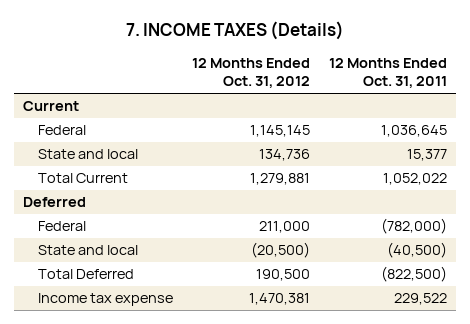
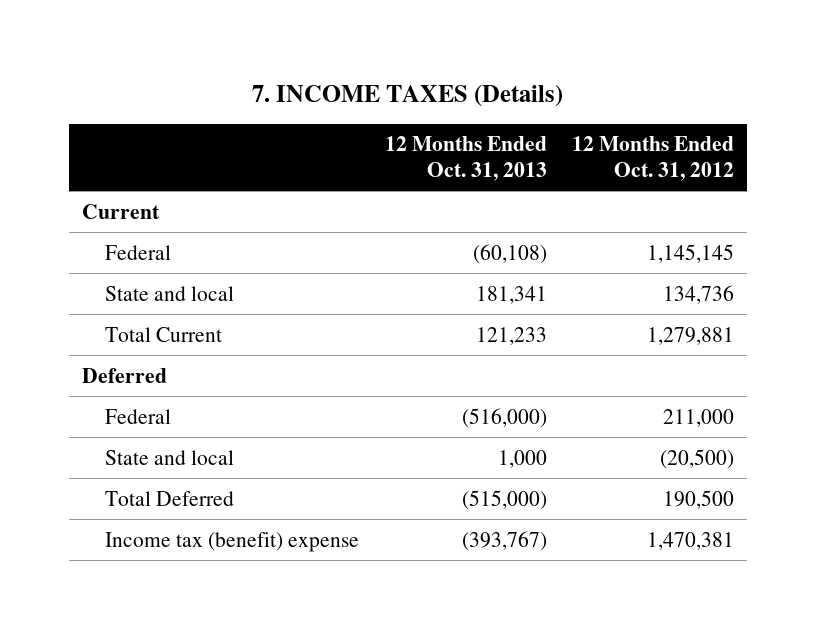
- | 12 Months Ended Oct. 31, 2012 | 12 Months Ended Oct. 31, 2011
+ | 12 Months Ended Oct. 31, 2013 | 12 Months Ended Oct. 31, 2012
- Income tax expense | 1,470,381 | 229,522
+ Income tax (benefit) expense | (393,767) | 1,470,381

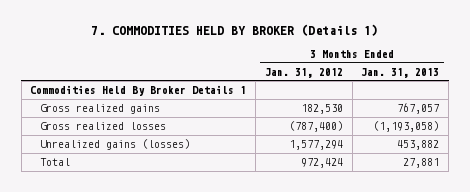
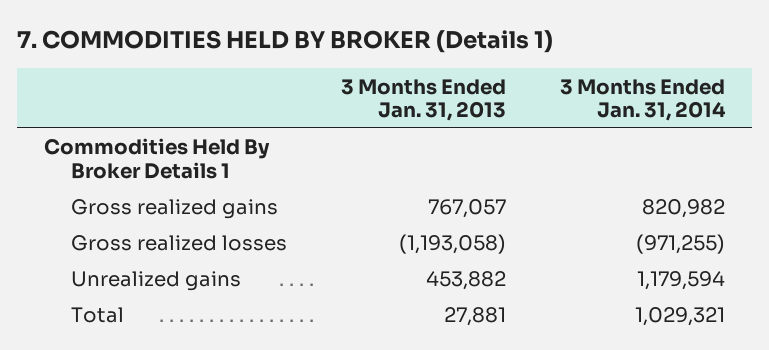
- | 3 Months Ended Jan. 31, 2012 | 3 Months Ended Jan. 31, 2013
+ | 3 Months Ended Jan. 31, 2013 | 3 Months Ended Jan. 31, 2014
- Unrealized gains (losses) | 1,577,294 | 453,882
+ Unrealized gains | 453,882 | 1,179,594

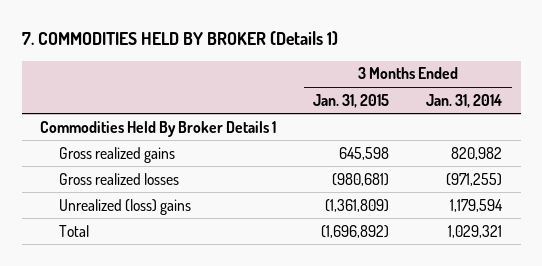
- | 3 Months Ended Jan. 31, 2013 | 3 Months Ended Jan. 31, 2014
+ | 3 Months Ended Jan. 31, 2015 | 3 Months Ended Jan. 31, 2014
- Unrealized gains | 453,882 | 1,179,594
+ Unrealized (loss) gains | (1,361,809) | 1,179,594

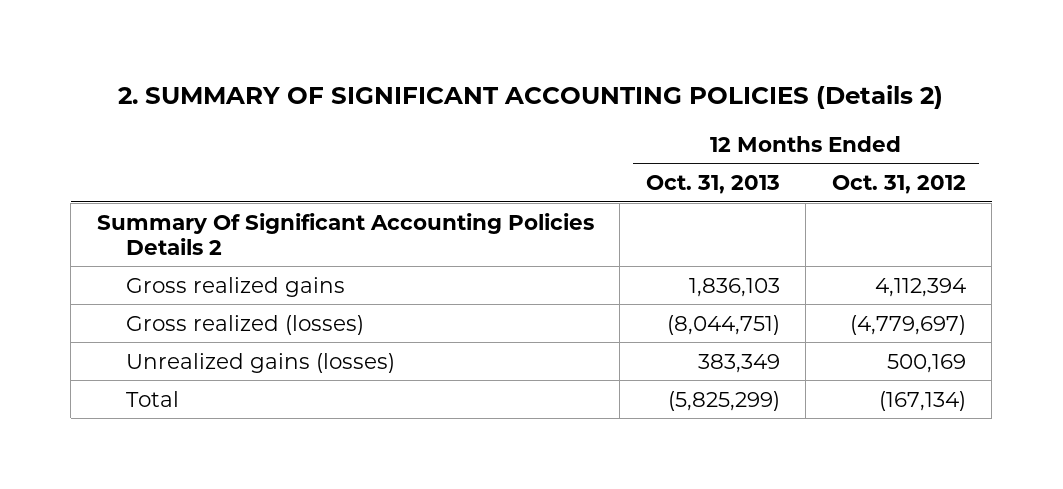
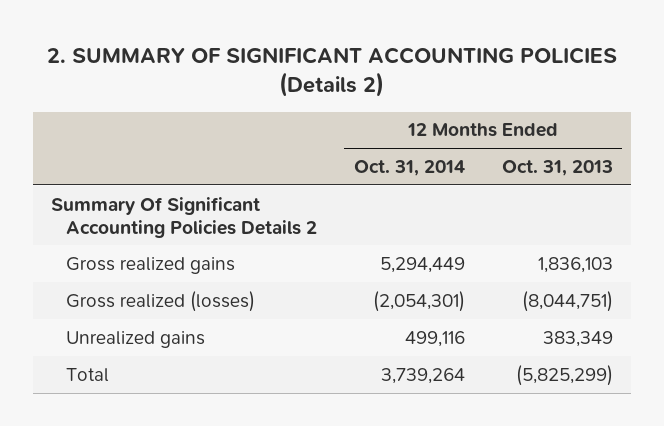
- | 12 Months Ended Oct. 31, 2013 | 12 Months Ended Oct. 31, 2012
+ | 12 Months Ended Oct. 31, 2014 | 12 Months Ended Oct. 31, 2013
- Unrealized gains (losses) | 383,349 | 500,169
+ Unrealized gains | 499,116 | 383,349

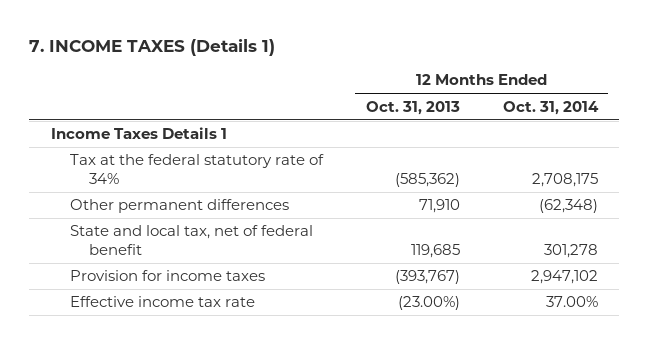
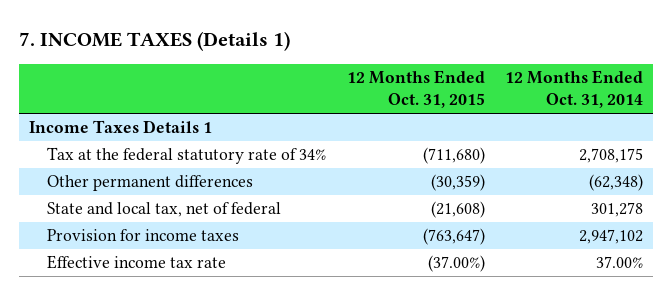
- | 12 Months Ended Oct. 31, 2013 | 12 Months Ended Oct. 31, 2014
+ | 12 Months Ended Oct. 31, 2015 | 12 Months Ended Oct. 31, 2014
- State and local tax, net of federal benefit | 119,685 | 301,278
+ State and local tax, net of federal | (21,608) | 301,278

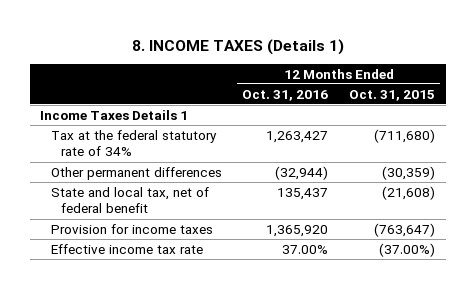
- 7. INCOME TAXES (Details 1)
+ 8. INCOME TAXES (Details 1)
- | 12 Months Ended Oct. 31, 2015 | 12 Months Ended Oct. 31, 2014
+ | 12 Months Ended Oct. 31, 2016 | 12 Months Ended Oct. 31, 2015
- State and local tax, net of federal | (21,608) | 301,278
+ State and local tax, net of federal benefit | 135,437 | (21,608)

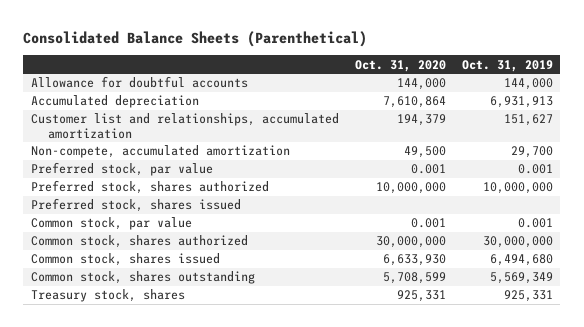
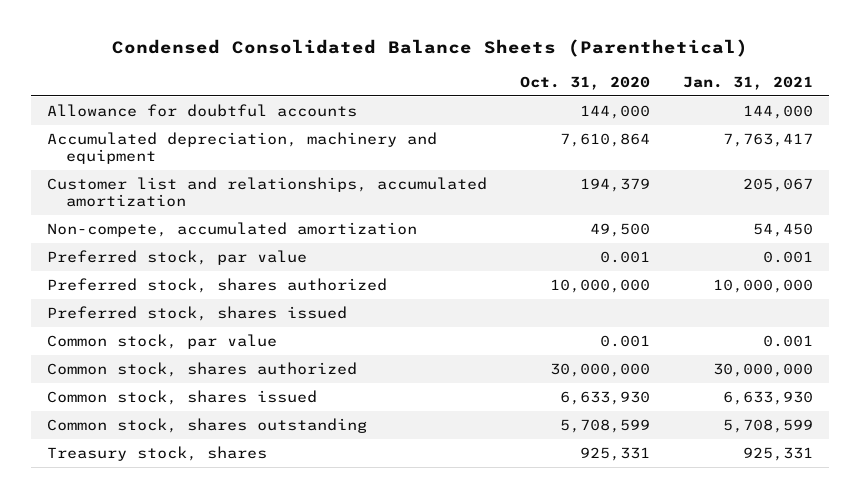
- Consolidated Balance Sheets (Parenthetical)
+ Condensed Consolidated Balance Sheets (Parenthetical)
- | Oct. 31, 2020 | Oct. 31, 2019
+ | Oct. 31, 2020 | Jan. 31, 2021
- Accumulated depreciation | 7,610,864 | 6,931,913
+ Accumulated depreciation, machinery and equipment | 7,610,864 | 7,763,417

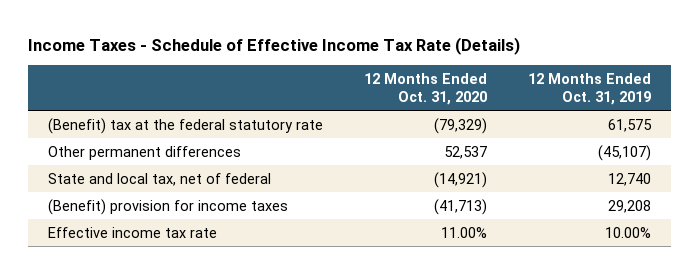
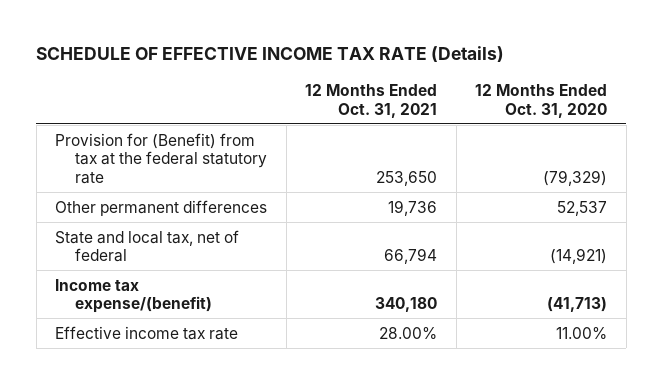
- Income Taxes - Schedule of Effective Income Tax Rate (Details)
+ SCHEDULE OF EFFECTIVE INCOME TAX RATE (Details)
- | 12 Months Ended Oct. 31, 2020 | 12 Months Ended Oct. 31, 2019
+ | 12 Months Ended Oct. 31, 2021 | 12 Months Ended Oct. 31, 2020
- (Benefit) tax at the federal statutory rate | (79,329) | 61,575
+ Provision for (Benefit) from tax at the federal statutory rate | 253,650 | (79,329)
- (Benefit) provision for income taxes | (41,713) | 29,208
+ Income tax expense/(benefit) | 340,180 | (41,713)

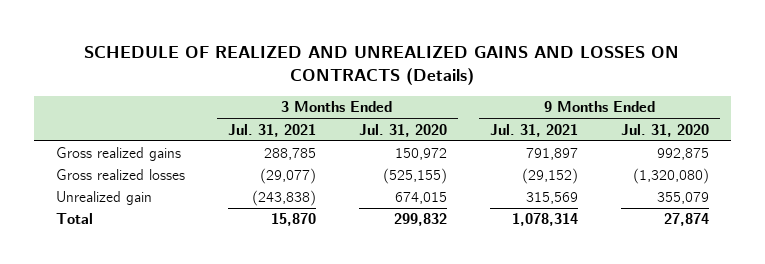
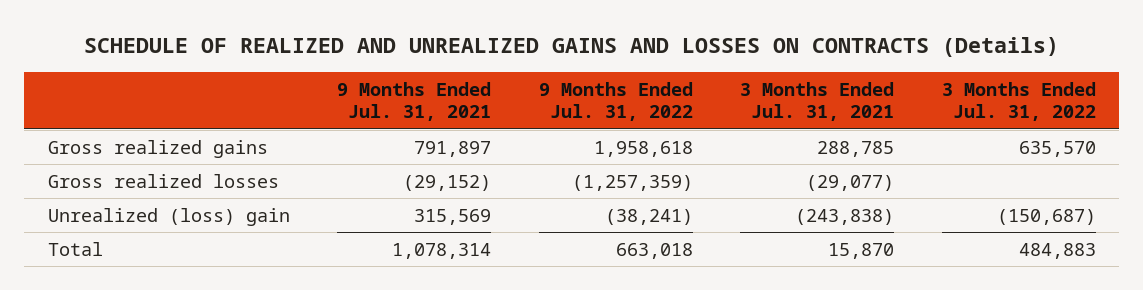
- | 3 Months Ended Jul. 31, 2021 | 3 Months Ended Jul. 31, 2020 | 9 Months Ended Jul. 31, 2021 | 9 Months Ended Jul. 31, 2020
+ | 9 Months Ended Jul. 31, 2021 | 9 Months Ended Jul. 31, 2022 | 3 Months Ended Jul. 31, 2021 | 3 Months Ended Jul. 31, 2022
- Unrealized gain | (243,838) | 674,015 | 315,569 | 355,079
+ Unrealized (loss) gain | 315,569 | (38,241) | (243,838) | (150,687)

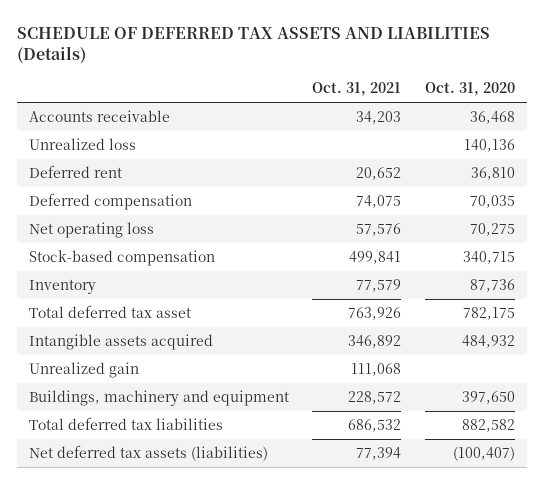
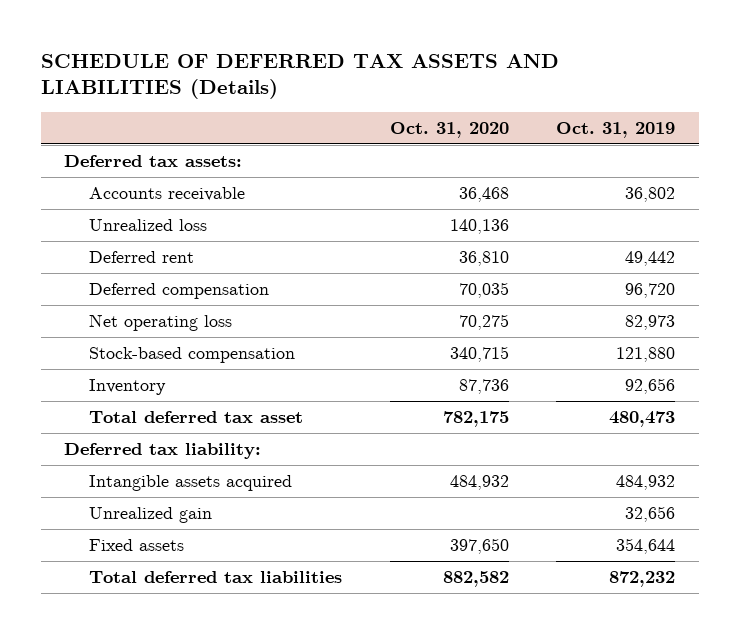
- | Oct. 31, 2021 | Oct. 31, 2020
+ | Oct. 31, 2020 | Oct. 31, 2019
+ Deferred tax assets:
+ Deferred tax liability:
- Buildings, machinery and equipment | 228,572 | 397,650
+ Fixed assets | 397,650 | 354,644
- Net deferred tax assets (liabilities) | 77,394 | (100,407)

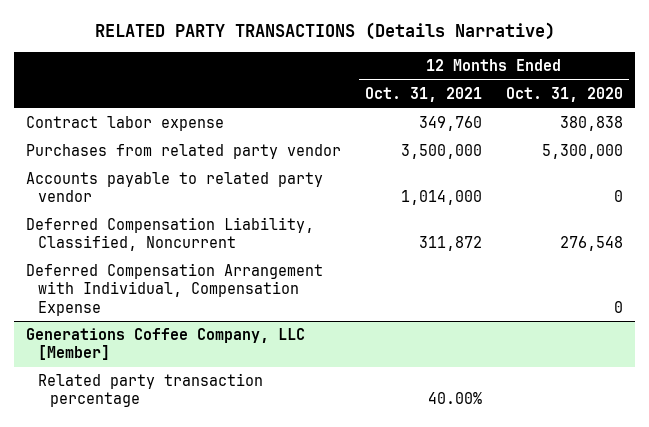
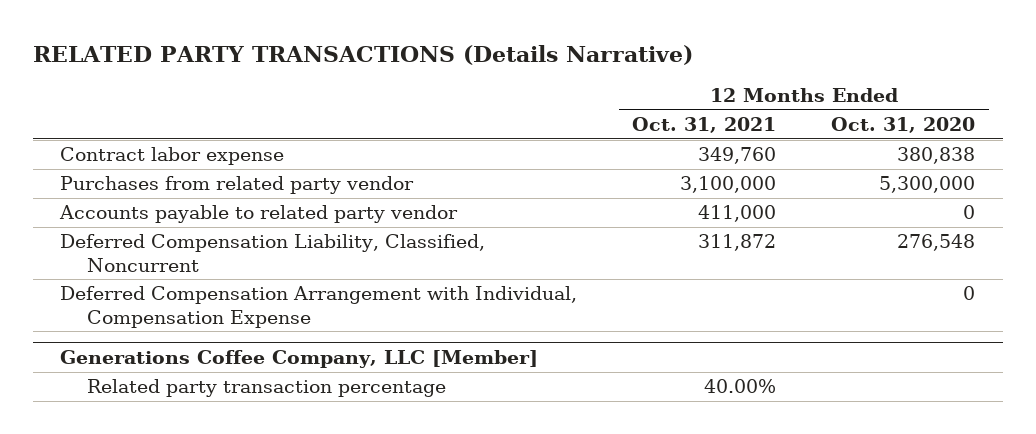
- Purchases from related party vendor | 3,500,000 | 5,300,000
- Accounts payable to related party vendor | 1,014,000 | 0
+ Purchases from related party vendor | 3,100,000 | 5,300,000
+ Accounts payable to related party vendor | 411,000 | 0

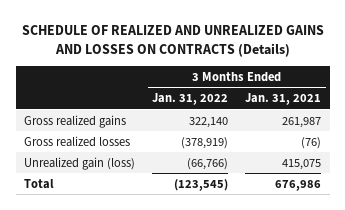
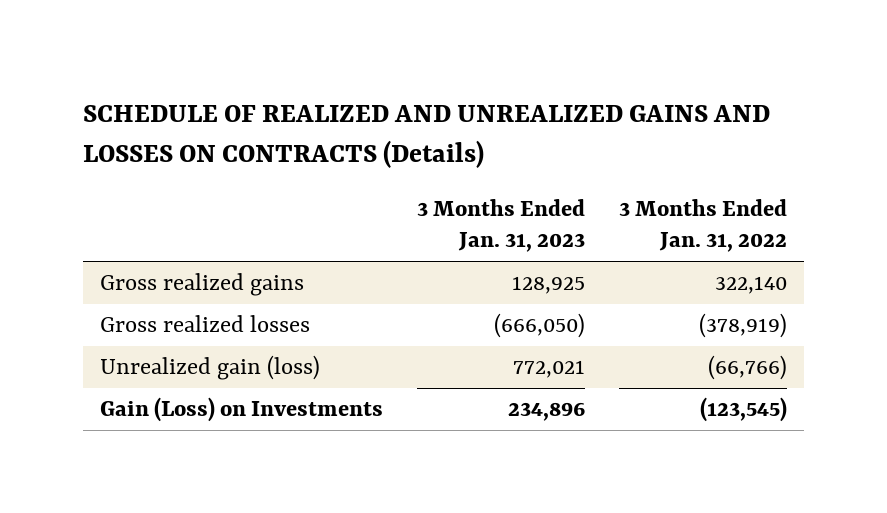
- | 3 Months Ended Jan. 31, 2022 | 3 Months Ended Jan. 31, 2021
+ | 3 Months Ended Jan. 31, 2023 | 3 Months Ended Jan. 31, 2022
- Total | (123,545) | 676,986
+ Gain (Loss) on Investments | 234,896 | (123,545)

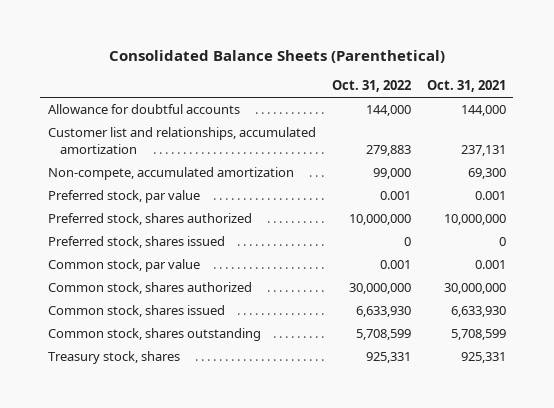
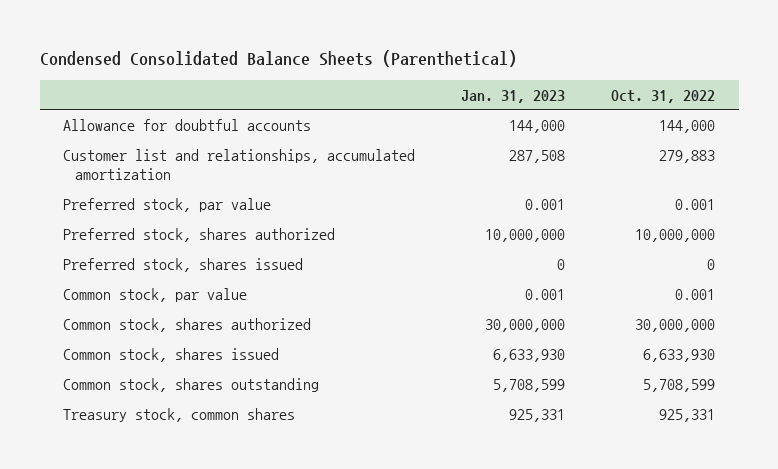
- Consolidated Balance Sheets (Parenthetical)
+ Condensed Consolidated Balance Sheets (Parenthetical)
- | Oct. 31, 2022 | Oct. 31, 2021
+ | Jan. 31, 2023 | Oct. 31, 2022
- Non-compete, accumulated amortization | 99,000 | 69,300
- Treasury stock, shares | 925,331 | 925,331
+ Treasury stock, common shares | 925,331 | 925,331

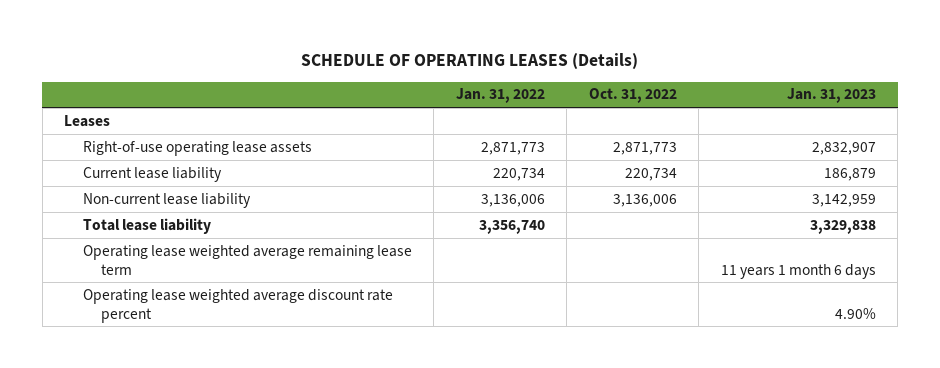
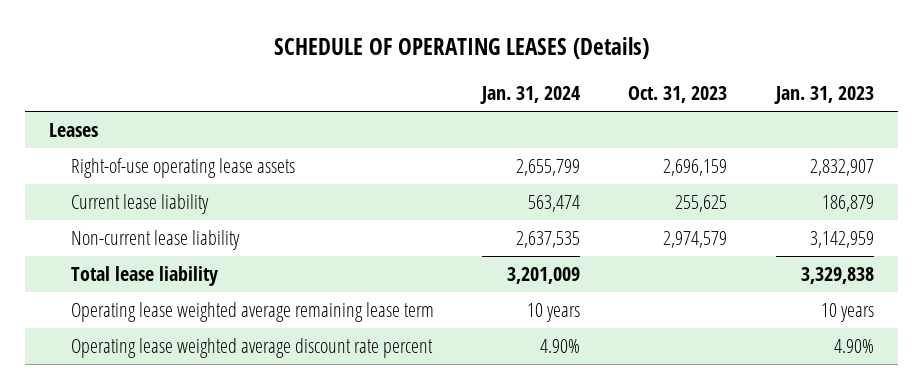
- | Jan. 31, 2022 | Oct. 31, 2022 | Jan. 31, 2023
+ | Jan. 31, 2024 | Oct. 31, 2023 | Jan. 31, 2023
- Operating lease weighted average remaining lease term | | | 11 years 1 month 6 days
+ Operating lease weighted average remaining lease term | 10 years | | 10 years

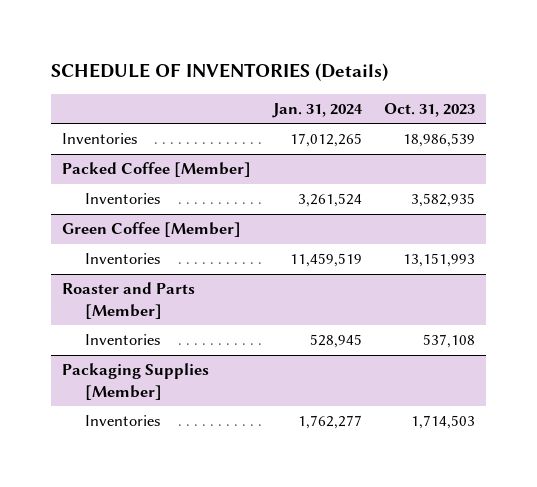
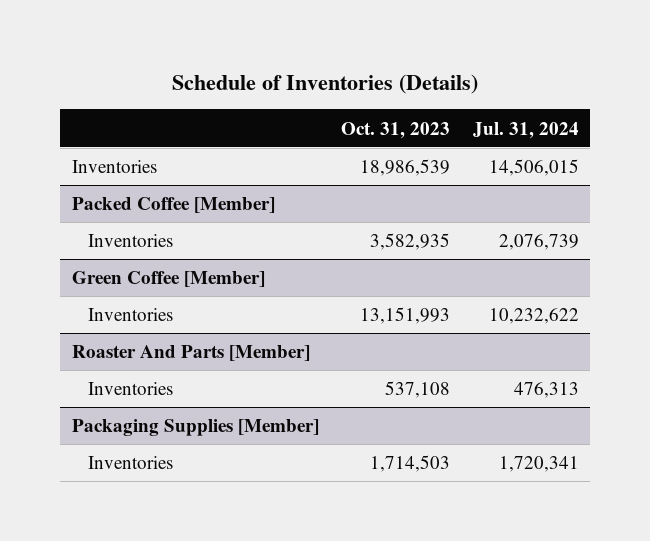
- SCHEDULE OF INVENTORIES (Details)
+ Schedule of Inventories (Details)
- | Jan. 31, 2024 | Oct. 31, 2023
+ | Oct. 31, 2023 | Jul. 31, 2024
- Roaster and Parts [Member]
+ Roaster And Parts [Member]

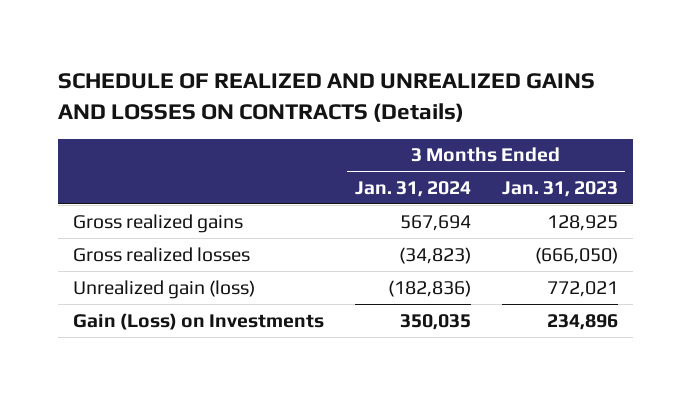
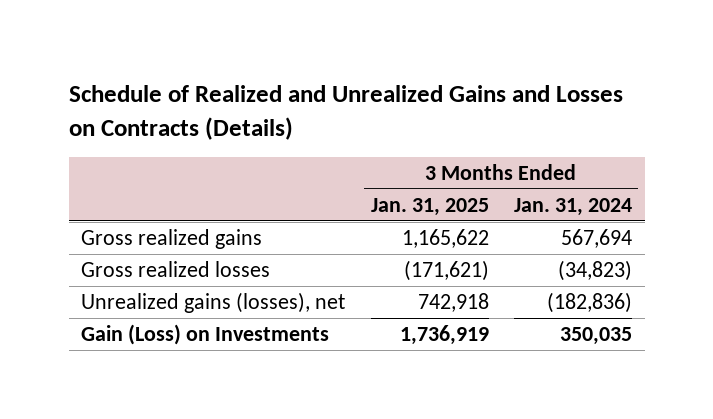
- SCHEDULE OF REALIZED AND UNREALIZED GAINS AND LOSSES ON CONTRACTS (Details)
+ Schedule of Realized and Unrealized Gains and Losses on Contracts (Details)
- | 3 Months Ended Jan. 31, 2024 | 3 Months Ended Jan. 31, 2023
+ | 3 Months Ended Jan. 31, 2025 | 3 Months Ended Jan. 31, 2024
- Unrealized gain (loss) | (182,836) | 772,021
+ Unrealized gains (losses), net | 742,918 | (182,836)

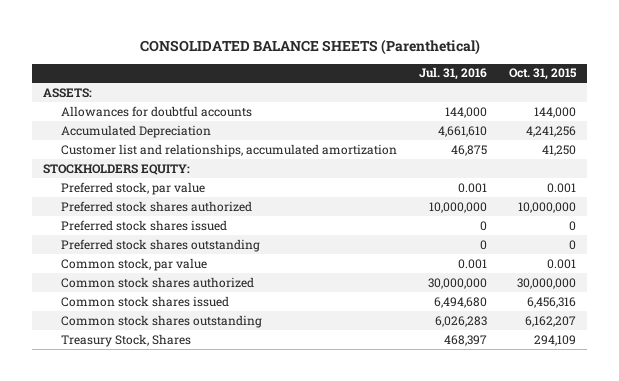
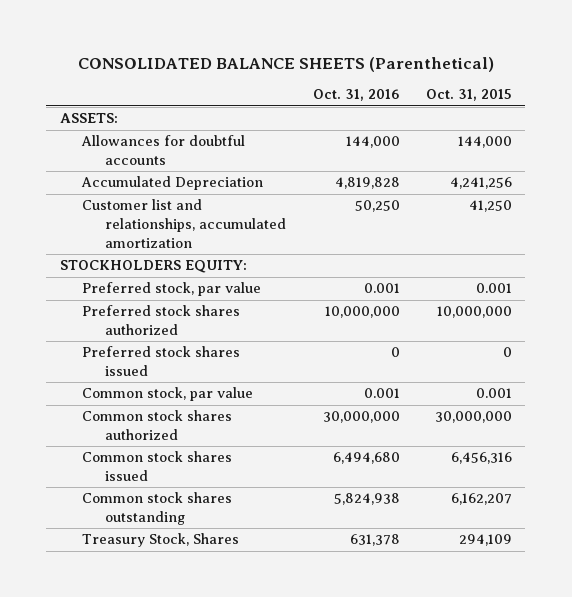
- | Jul. 31, 2016 | Oct. 31, 2015
+ | Oct. 31, 2016 | Oct. 31, 2015
- Preferred stock shares outstanding | 0 | 0

